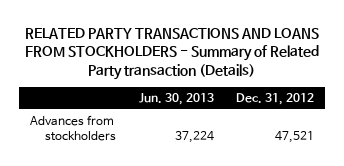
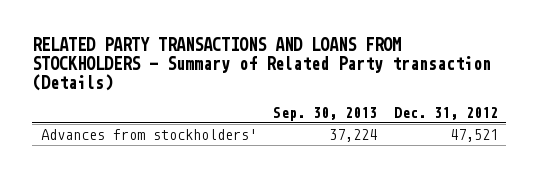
- | Jun. 30, 2013 | Dec. 31, 2012
+ | Sep. 30, 2013 | Dec. 31, 2012
- Advances from stockholders | 37,224 | 47,521
+ Advances from stockholders' | 37,224 | 47,521

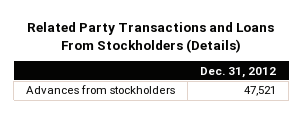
- RELATED PARTY TRANSACTIONS AND LOANS FROM STOCKHOLDERS - Summary of Related Party transaction (Details)
+ Related Party Transactions and Loans From Stockholders (Details)
- | Sep. 30, 2013 | Dec. 31, 2012
+ | Dec. 31, 2012
- Advances from stockholders' | 37,224 | 47,521
+ Advances from stockholders | 47,521

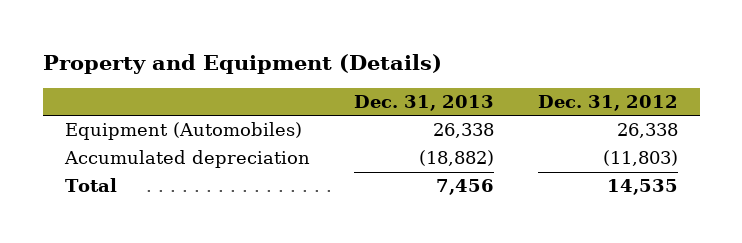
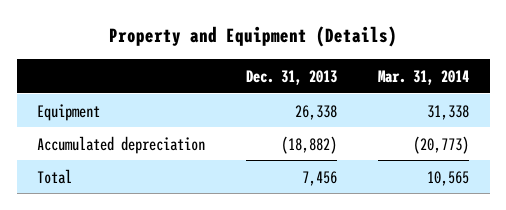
- | Dec. 31, 2013 | Dec. 31, 2012
+ | Dec. 31, 2013 | Mar. 31, 2014
- Equipment (Automobiles) | 26,338 | 26,338
+ Equipment | 26,338 | 31,338

